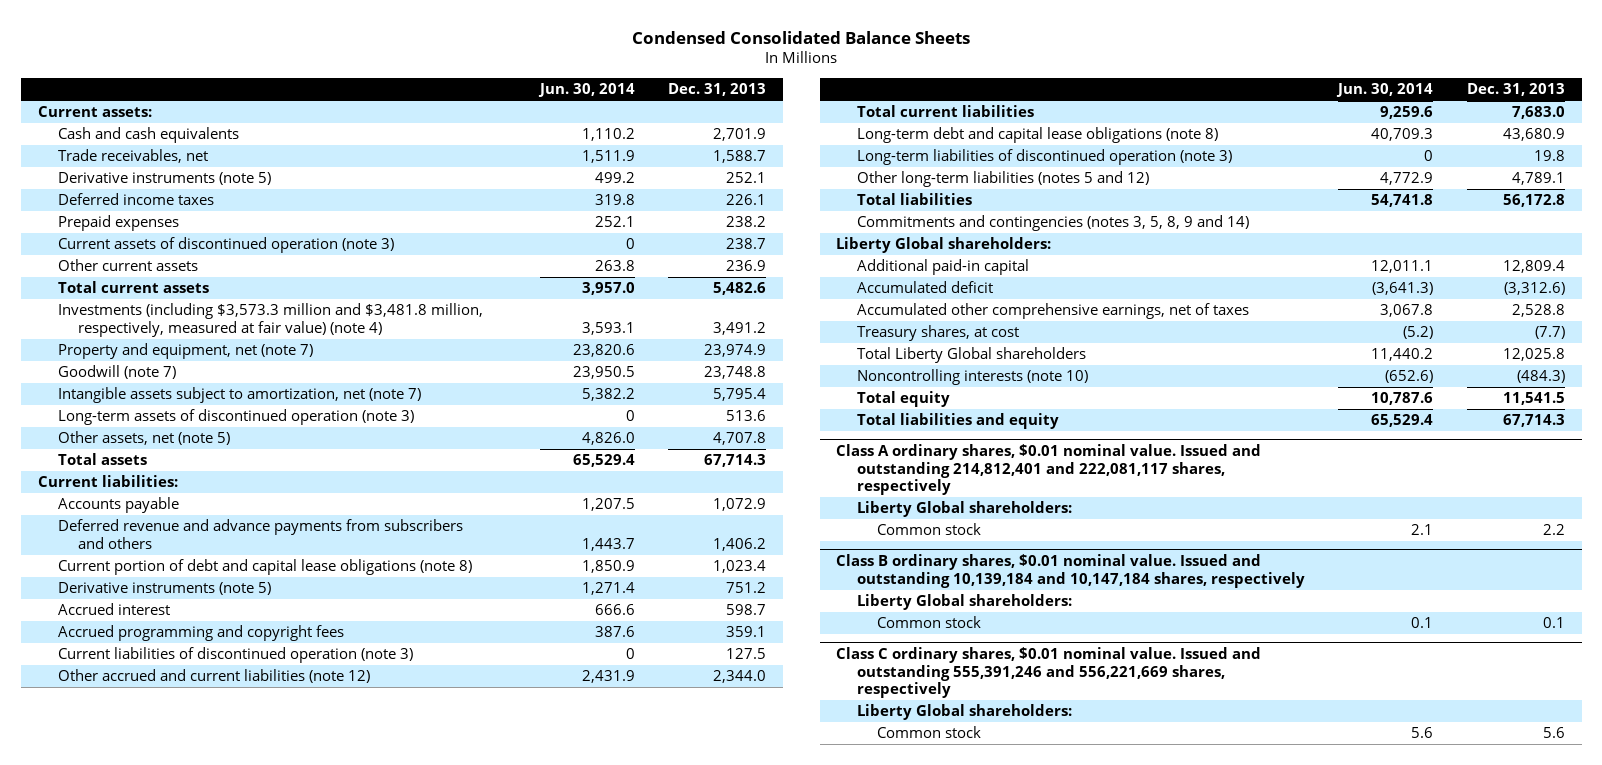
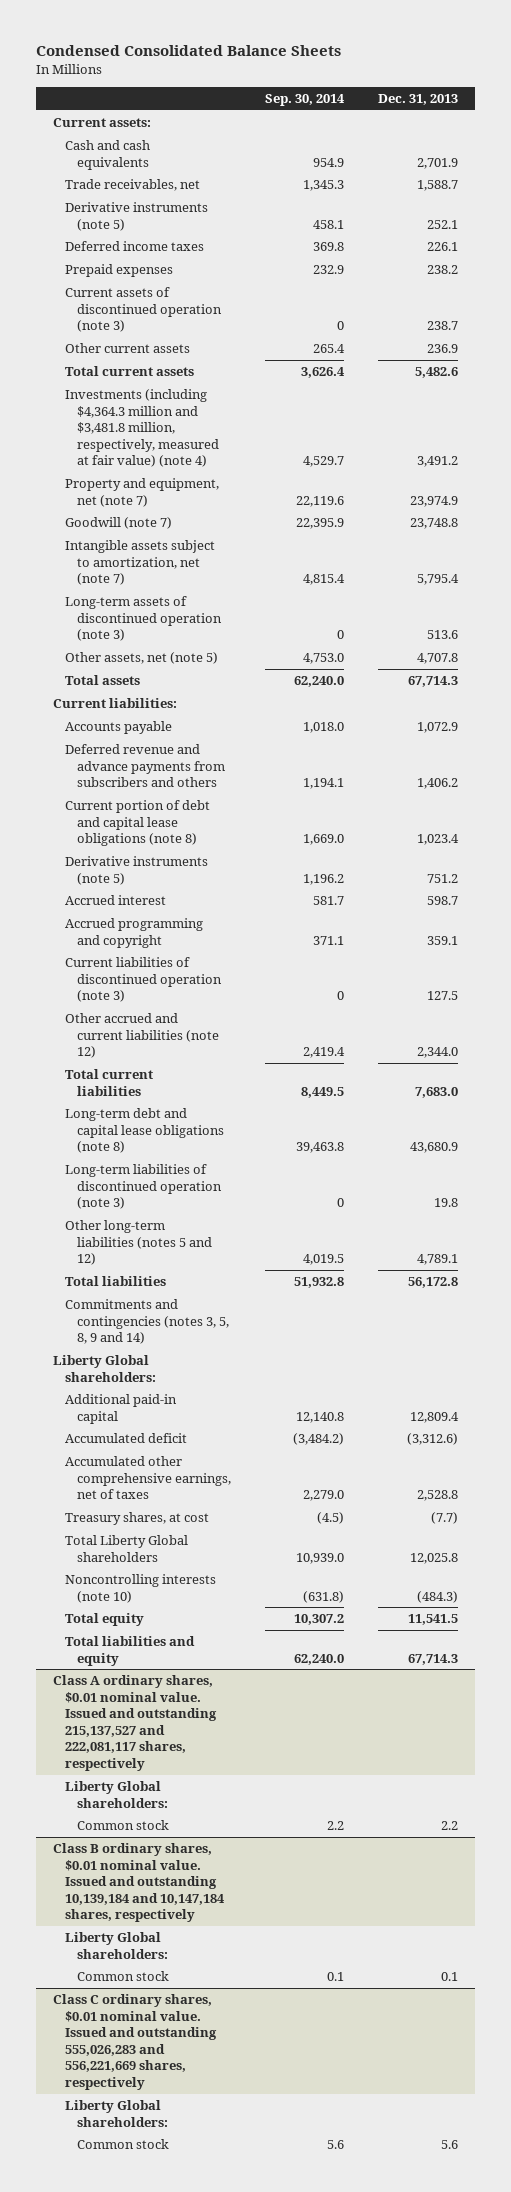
- | Jun. 30, 2014 | Dec. 31, 2013
+ | Sep. 30, 2014 | Dec. 31, 2013
- Investments (including $3,573.3 million and $3,481.8 million, respectively, measured at fair value) (note 4) | 3,593.1 | 3,491.2
+ Investments (including $4,364.3 million and $3,481.8 million, respectively, measured at fair value) (note 4) | 4,529.7 | 3,491.2
- Accrued programming and copyright fees | 387.6 | 359.1
+ Accrued programming and copyright | 371.1 | 359.1
- Class A ordinary shares, $0.01 nominal value. Issued and outstanding 214,812,401 and 222,081,117 shares, respectively
+ Class A ordinary shares, $0.01 nominal value. Issued and outstanding 215,137,527 and 222,081,117 shares, respectively
- Class C ordinary shares, $0.01 nominal value. Issued and outstanding 555,391,246 and 556,221,669 shares, respectively
+ Class C ordinary shares, $0.01 nominal value. Issued and outstanding 555,026,283 and 556,221,669 shares, respectively

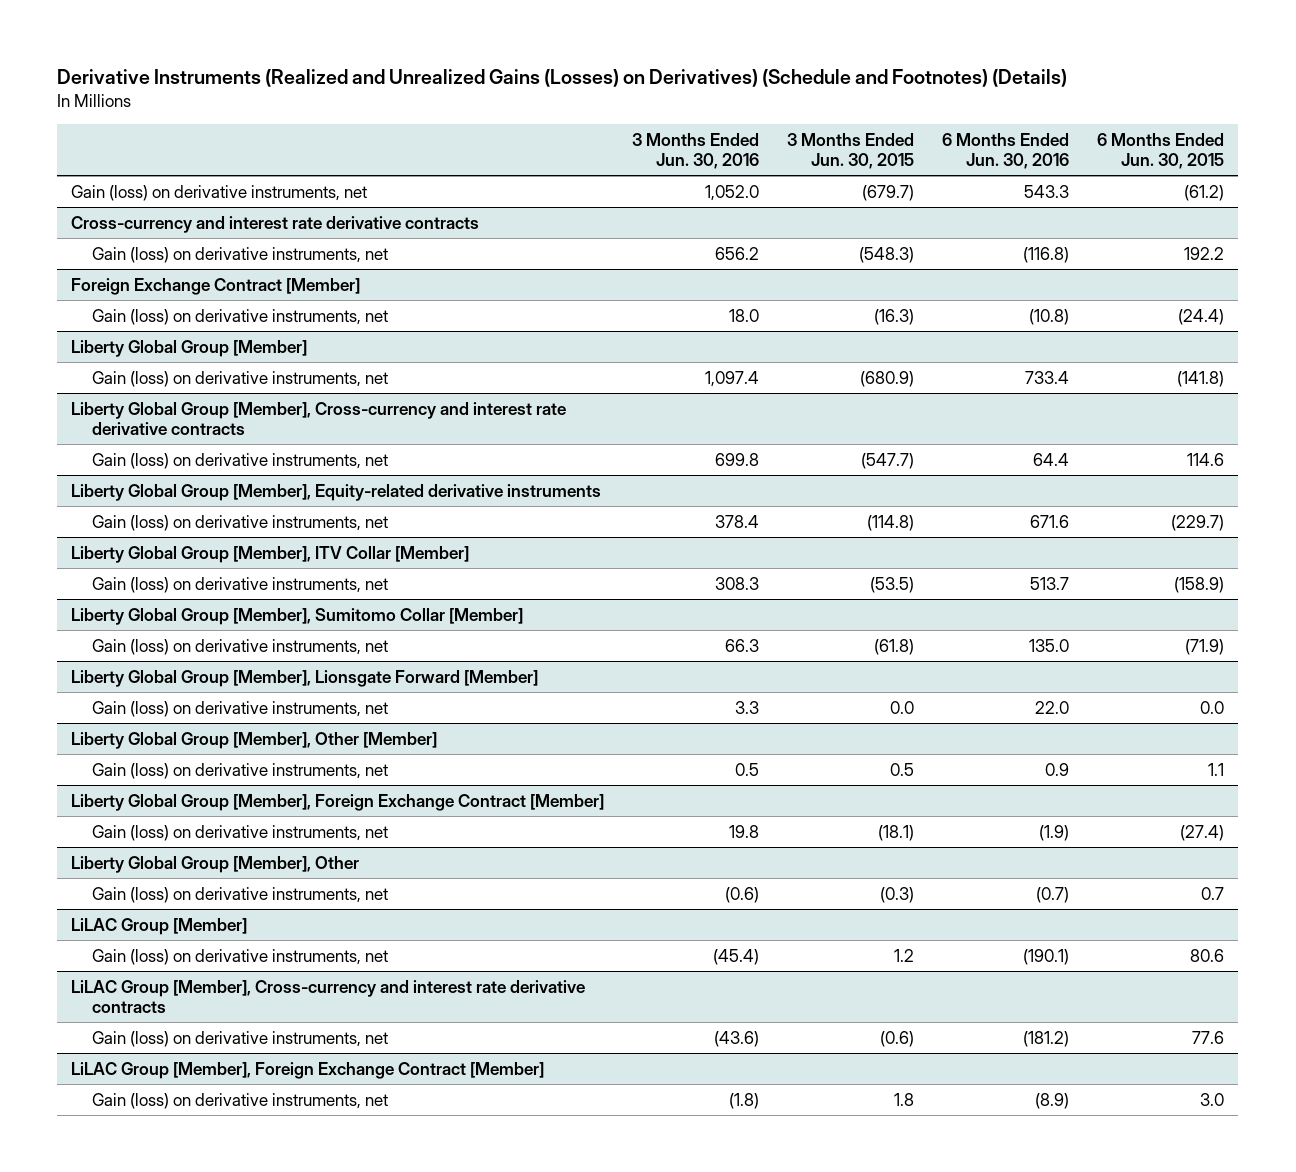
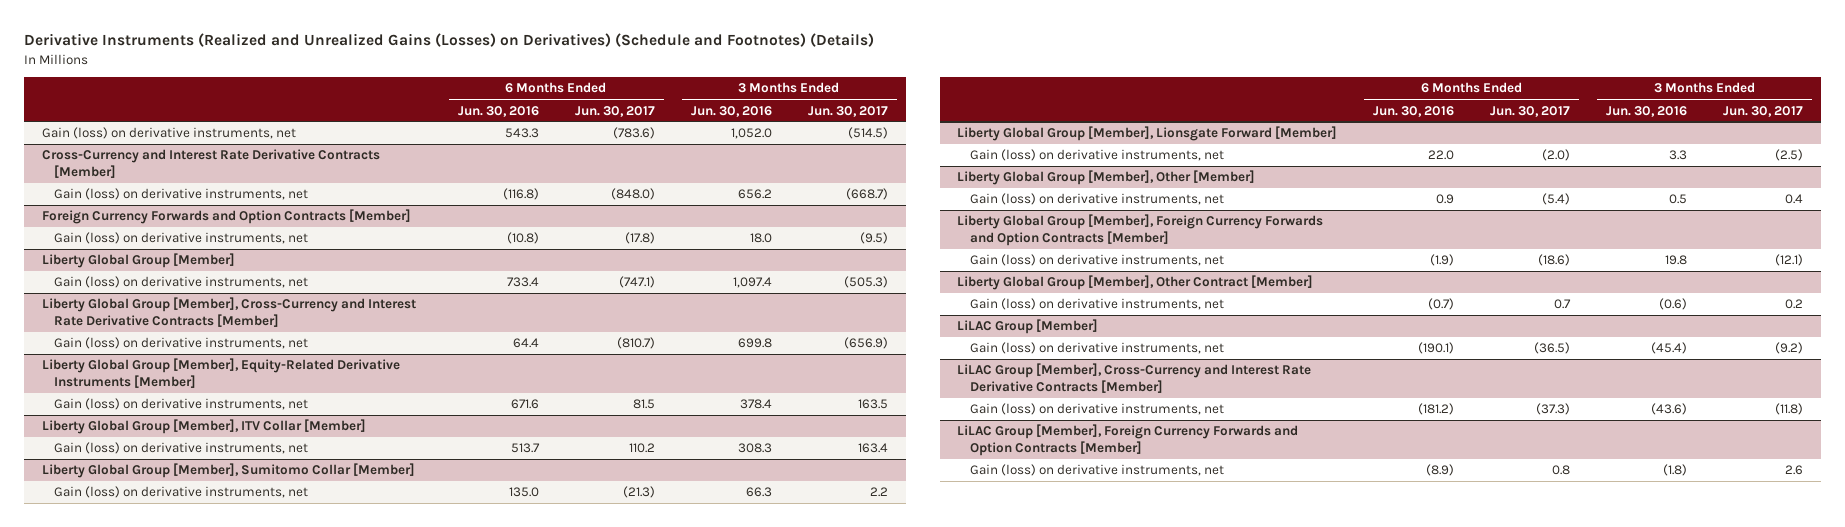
- | 3 Months Ended Jun. 30, 2016 | 3 Months Ended Jun. 30, 2015 | 6 Months Ended Jun. 30, 2016 | 6 Months Ended Jun. 30, 2015
+ | 6 Months Ended Jun. 30, 2016 | 6 Months Ended Jun. 30, 2017 | 3 Months Ended Jun. 30, 2016 | 3 Months Ended Jun. 30, 2017
- Cross-currency and interest rate derivative contracts
+ Cross-Currency and Interest Rate Derivative Contracts [Member]
- Foreign Exchange Contract [Member]
+ Foreign Currency Forwards and Option Contracts [Member]
- Liberty Global Group [Member], Cross-currency and interest rate derivative contracts
+ Liberty Global Group [Member], Cross-Currency and Interest Rate Derivative Contracts [Member]
- Liberty Global Group [Member], Equity-related derivative instruments
+ Liberty Global Group [Member], Equity-Related Derivative Instruments [Member]
- Liberty Global Group [Member], Foreign Exchange Contract [Member]
+ Liberty Global Group [Member], Foreign Currency Forwards and Option Contracts [Member]
- Liberty Global Group [Member], Other
+ Liberty Global Group [Member], Other Contract [Member]
- LiLAC Group [Member], Cross-currency and interest rate derivative contracts
+ LiLAC Group [Member], Cross-Currency and Interest Rate Derivative Contracts [Member]
- LiLAC Group [Member], Foreign Exchange Contract [Member]
+ LiLAC Group [Member], Foreign Currency Forwards and Option Contracts [Member]

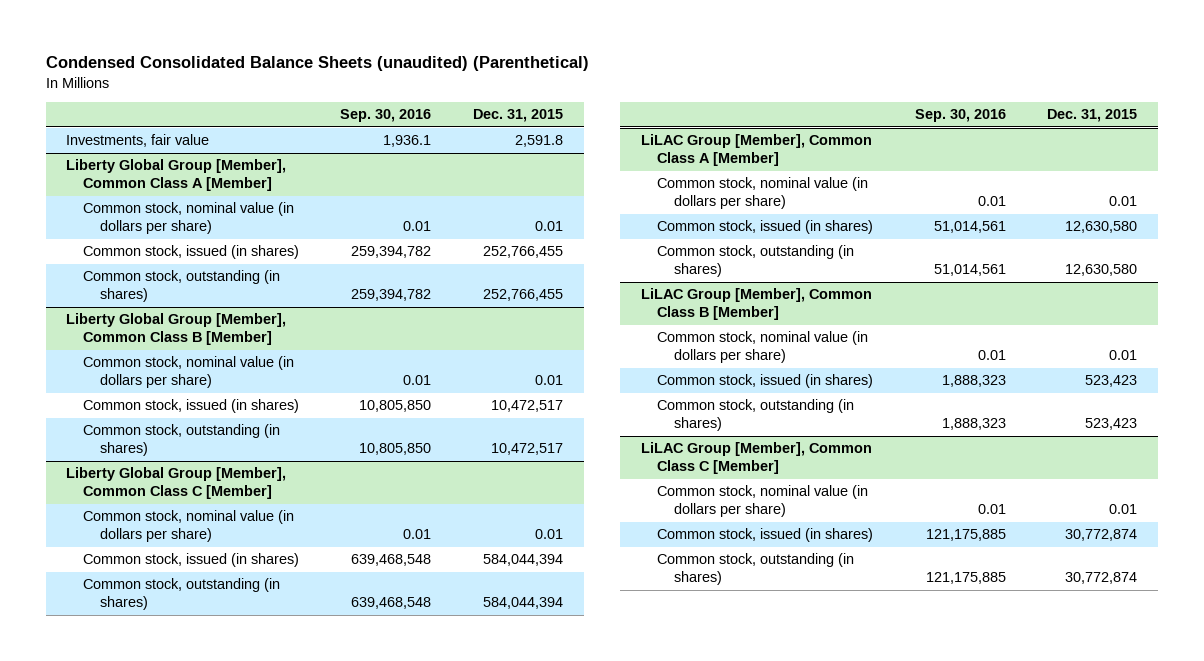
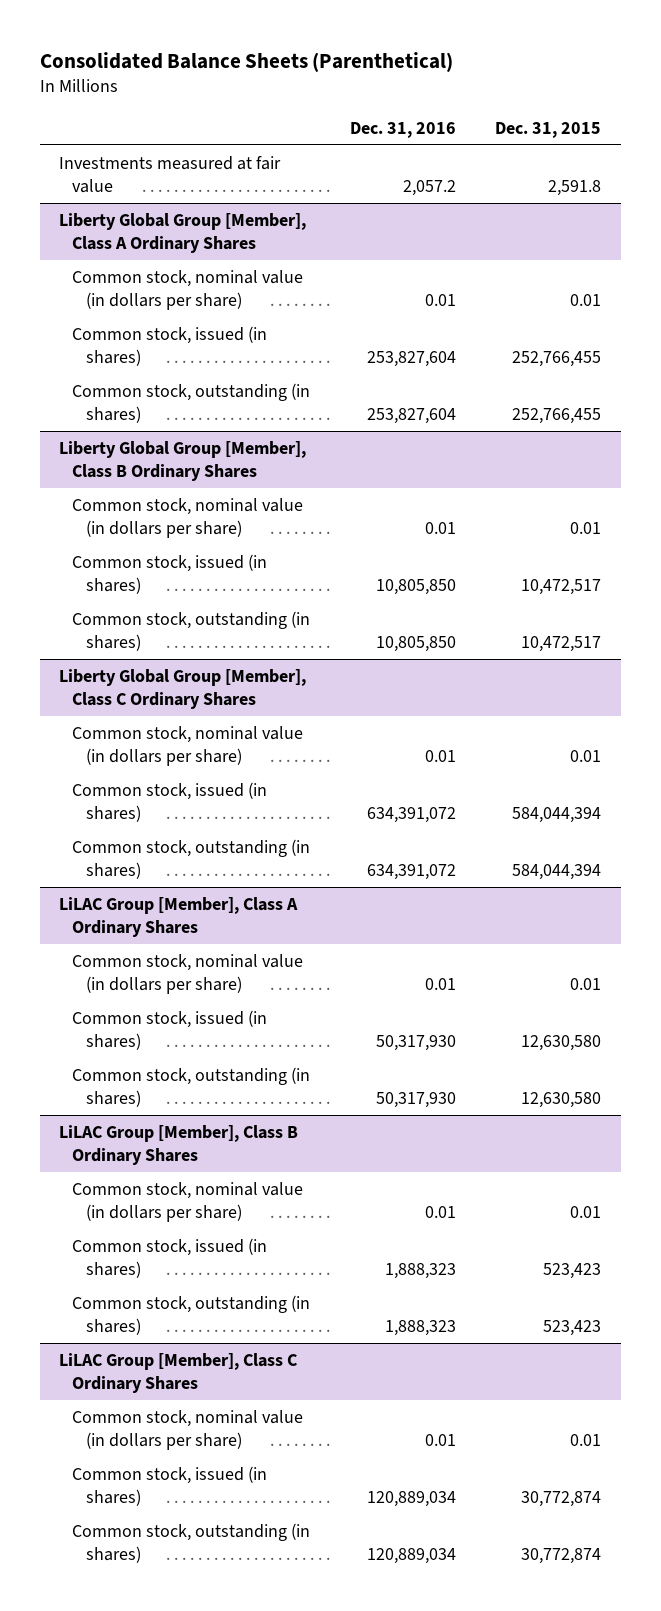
- Condensed Consolidated Balance Sheets (unaudited) (Parenthetical)
+ Consolidated Balance Sheets (Parenthetical)
- | Sep. 30, 2016 | Dec. 31, 2015
+ | Dec. 31, 2016 | Dec. 31, 2015
- Investments, fair value | 1,936.1 | 2,591.8
- Liberty Global Group [Member], Common Class A [Member]
+ Investments measured at fair value | 2,057.2 | 2,591.8
+ Liberty Global Group [Member], Class A Ordinary Shares
- Liberty Global Group [Member], Common Class B [Member]
+ Liberty Global Group [Member], Class B Ordinary Shares
- Liberty Global Group [Member], Common Class C [Member]
+ Liberty Global Group [Member], Class C Ordinary Shares
- LiLAC Group [Member], Common Class A [Member]
+ LiLAC Group [Member], Class A Ordinary Shares
- LiLAC Group [Member], Common Class B [Member]
+ LiLAC Group [Member], Class B Ordinary Shares
- LiLAC Group [Member], Common Class C [Member]
+ LiLAC Group [Member], Class C Ordinary Shares

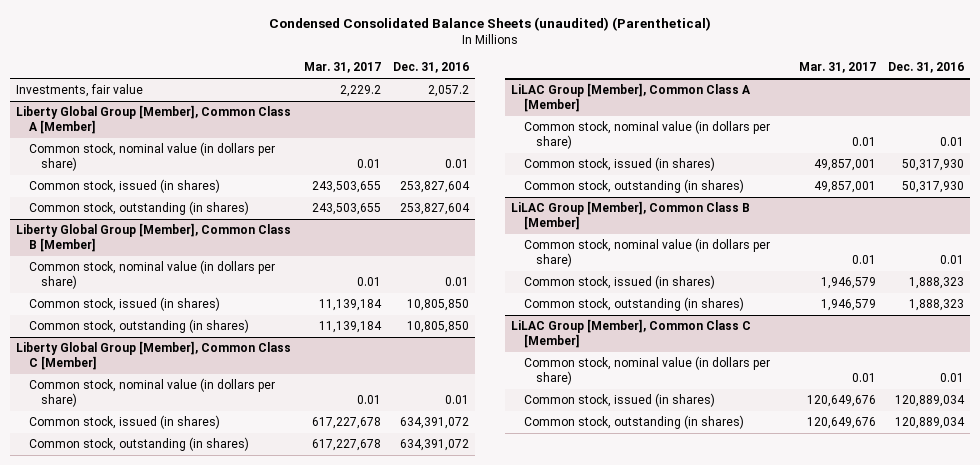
- Consolidated Balance Sheets (Parenthetical)
+ Condensed Consolidated Balance Sheets (unaudited) (Parenthetical)
- | Dec. 31, 2016 | Dec. 31, 2015
+ | Mar. 31, 2017 | Dec. 31, 2016
- Investments measured at fair value | 2,057.2 | 2,591.8
- Liberty Global Group [Member], Class A Ordinary Shares
+ Investments, fair value | 2,229.2 | 2,057.2
+ Liberty Global Group [Member], Common Class A [Member]
- Liberty Global Group [Member], Class B Ordinary Shares
+ Liberty Global Group [Member], Common Class B [Member]
- Liberty Global Group [Member], Class C Ordinary Shares
+ Liberty Global Group [Member], Common Class C [Member]
- LiLAC Group [Member], Class A Ordinary Shares
+ LiLAC Group [Member], Common Class A [Member]
- LiLAC Group [Member], Class B Ordinary Shares
+ LiLAC Group [Member], Common Class B [Member]
- LiLAC Group [Member], Class C Ordinary Shares
+ LiLAC Group [Member], Common Class C [Member]

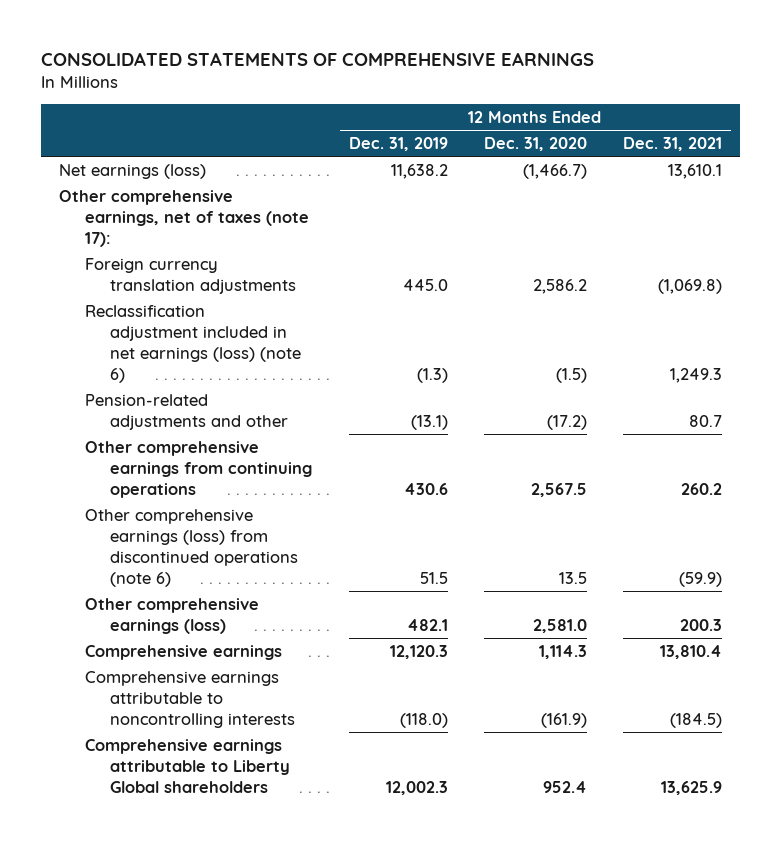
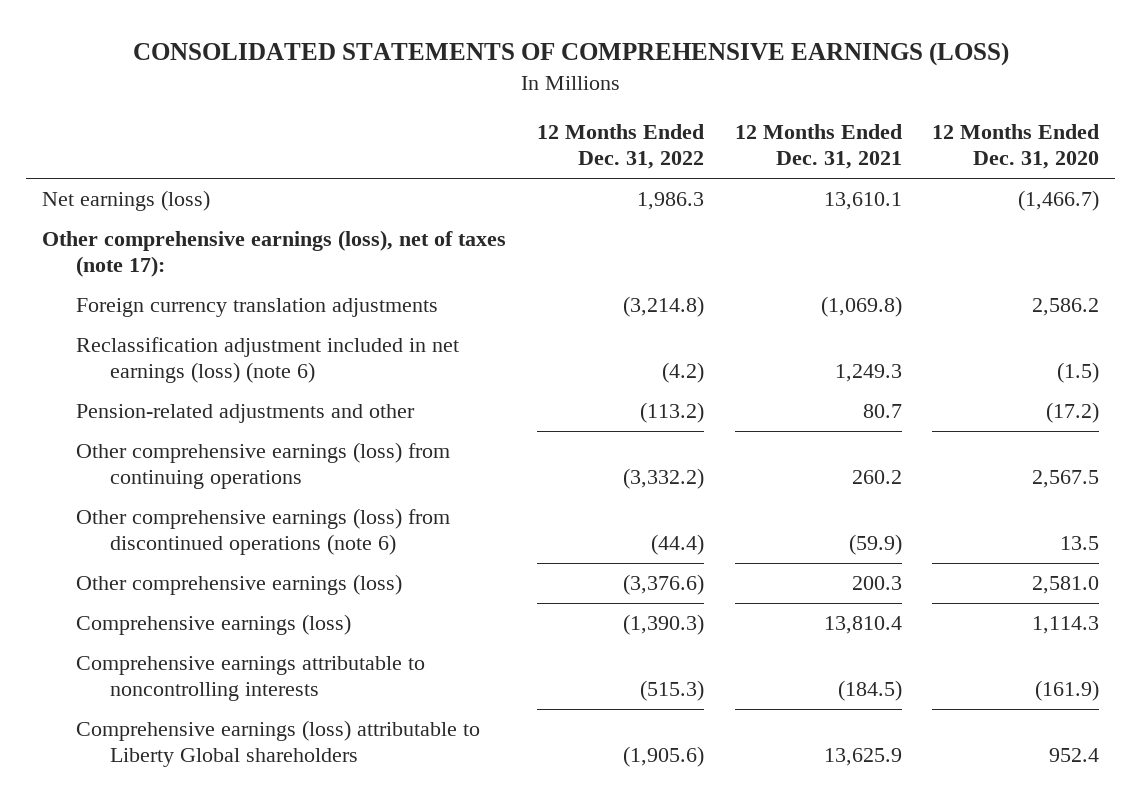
- CONSOLIDATED STATEMENTS OF COMPREHENSIVE EARNINGS
+ CONSOLIDATED STATEMENTS OF COMPREHENSIVE EARNINGS (LOSS)
- | 12 Months Ended Dec. 31, 2019 | 12 Months Ended Dec. 31, 2020 | 12 Months Ended Dec. 31, 2021
+ | 12 Months Ended Dec. 31, 2022 | 12 Months Ended Dec. 31, 2021 | 12 Months Ended Dec. 31, 2020
- Other comprehensive earnings, net of taxes (note 17):
+ Other comprehensive earnings (loss), net of taxes (note 17):
- Other comprehensive earnings from continuing operations | 430.6 | 2,567.5 | 260.2
+ Other comprehensive earnings (loss) from continuing operations | (3,332.2) | 260.2 | 2,567.5
- Comprehensive earnings | 12,120.3 | 1,114.3 | 13,810.4
+ Comprehensive earnings (loss) | (1,390.3) | 13,810.4 | 1,114.3
- Comprehensive earnings attributable to Liberty Global shareholders | 12,002.3 | 952.4 | 13,625.9
+ Comprehensive earnings (loss) attributable to Liberty Global shareholders | (1,905.6) | 13,625.9 | 952.4

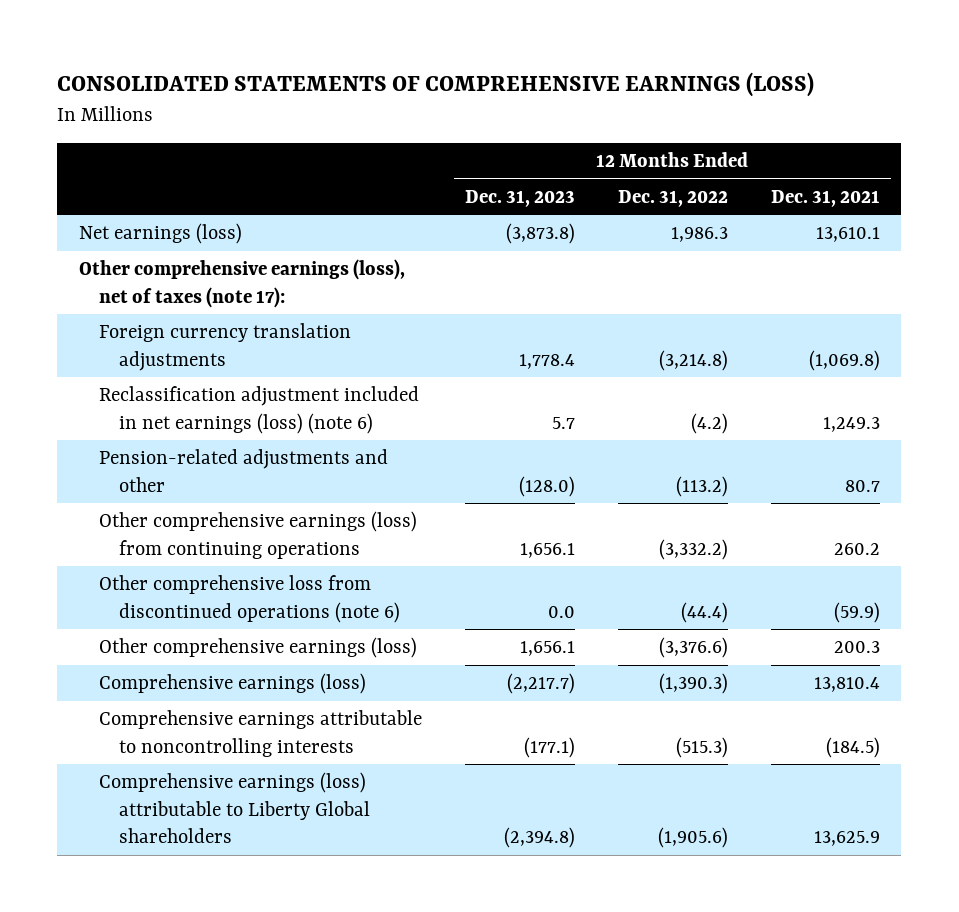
- | 12 Months Ended Dec. 31, 2022 | 12 Months Ended Dec. 31, 2021 | 12 Months Ended Dec. 31, 2020
+ | 12 Months Ended Dec. 31, 2023 | 12 Months Ended Dec. 31, 2022 | 12 Months Ended Dec. 31, 2021
- Other comprehensive earnings (loss) from discontinued operations (note 6) | (44.4) | (59.9) | 13.5
+ Other comprehensive loss from discontinued operations (note 6) | 0.0 | (44.4) | (59.9)

